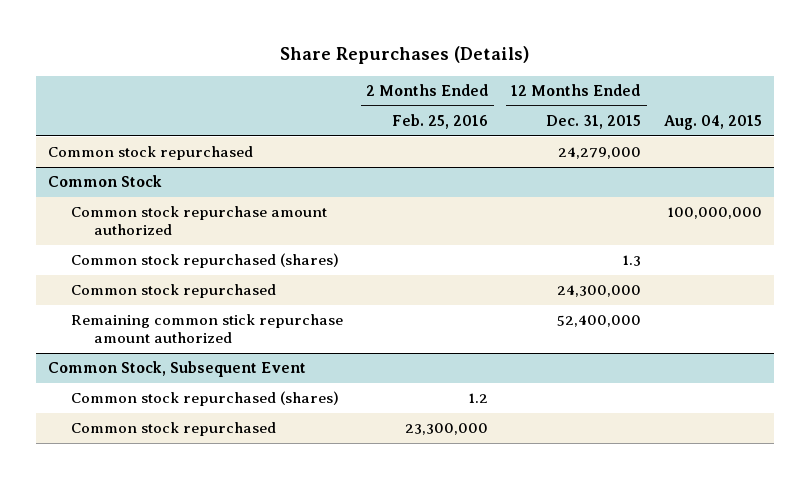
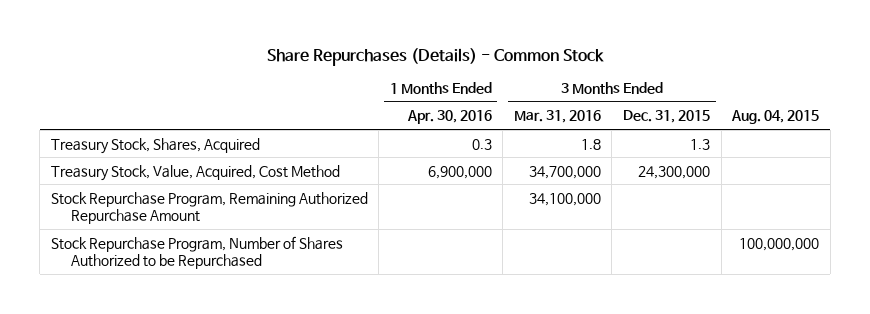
- Share Repurchases (Details)
+ Share Repurchases (Details) - Common Stock
- | 2 Months Ended Feb. 25, 2016 | 12 Months Ended Dec. 31, 2015 | Aug. 04, 2015
+ | 1 Months Ended Apr. 30, 2016 | 3 Months Ended Mar. 31, 2016 | 3 Months Ended Dec. 31, 2015 | Aug. 04, 2015
- Common stock repurchased | | 24,279,000 |
- Common Stock
- Common stock repurchase amount authorized | | | 100,000,000
- Common stock repurchased (shares) | | 1.3 |
- Common stock repurchased | | 24,300,000 |
- Remaining common stick repurchase amount authorized | | 52,400,000 |
- Common Stock, Subsequent Event
- Common stock repurchased (shares) | 1.2 | |
- Common stock repurchased | 23,300,000 | |
+ Treasury Stock, Shares, Acquired | 0.3 | 1.8 | 1.3 |
+ Treasury Stock, Value, Acquired, Cost Method | 6,900,000 | 34,700,000 | 24,300,000 |
+ Stock Repurchase Program, Remaining Authorized Repurchase Amount | | 34,100,000 | |
+ Stock Repurchase Program, Number of Shares Authorized to be Repurchased | | | | 100,000,000

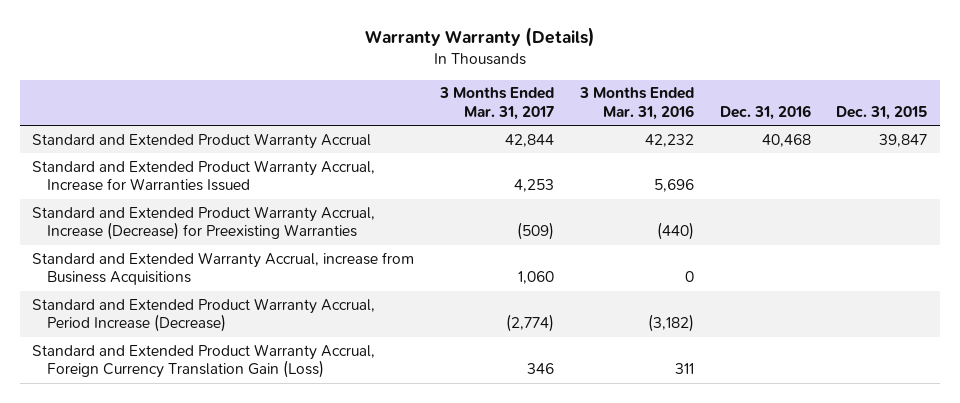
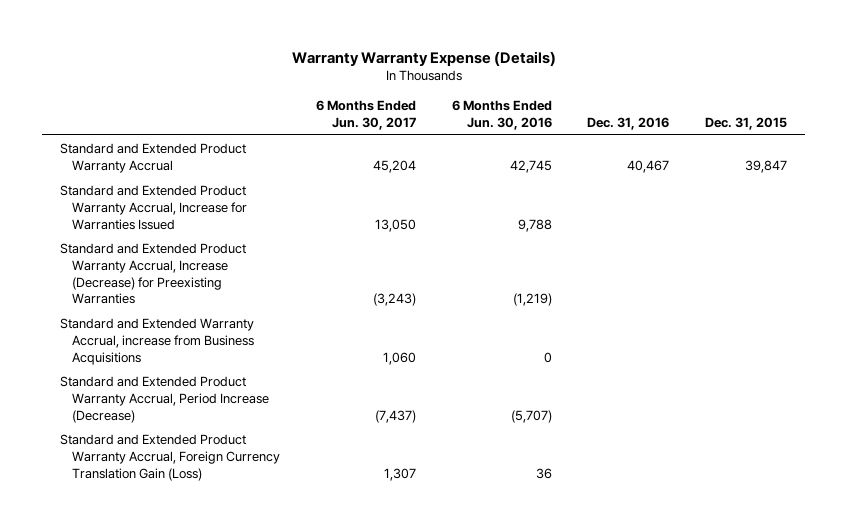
- Warranty Warranty (Details)
+ Warranty Warranty Expense (Details)
- | 3 Months Ended Mar. 31, 2017 | 3 Months Ended Mar. 31, 2016 | Dec. 31, 2016 | Dec. 31, 2015
+ | 6 Months Ended Jun. 30, 2017 | 6 Months Ended Jun. 30, 2016 | Dec. 31, 2016 | Dec. 31, 2015
- Standard and Extended Product Warranty Accrual | 42,844 | 42,232 | 40,468 | 39,847
+ Standard and Extended Product Warranty Accrual | 45,204 | 42,745 | 40,467 | 39,847

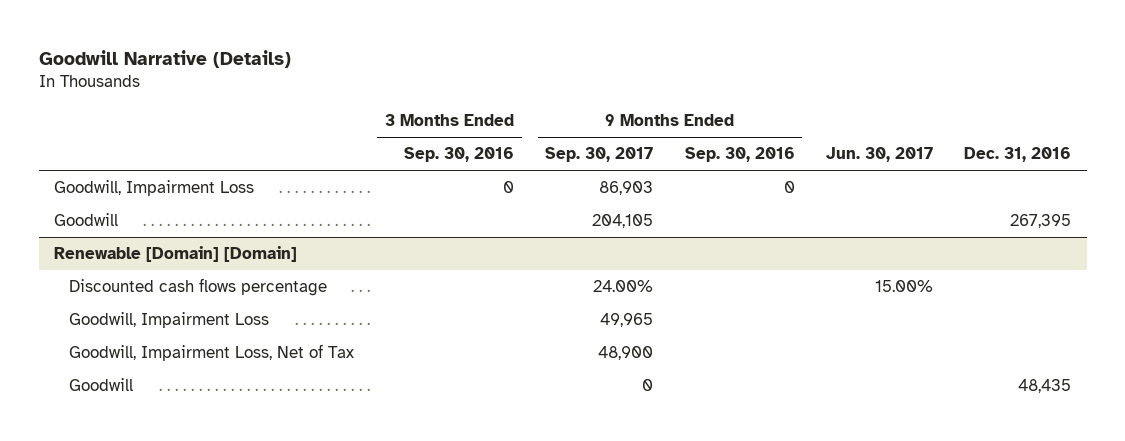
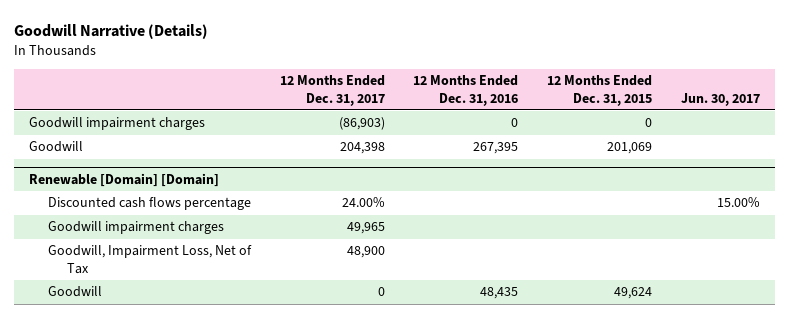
- | 3 Months Ended Sep. 30, 2016 | 9 Months Ended Sep. 30, 2017 | 9 Months Ended Sep. 30, 2016 | Jun. 30, 2017 | Dec. 31, 2016
+ | 12 Months Ended Dec. 31, 2017 | 12 Months Ended Dec. 31, 2016 | 12 Months Ended Dec. 31, 2015 | Jun. 30, 2017
- Goodwill, Impairment Loss | 0 | 86,903 | 0 | |
+ Goodwill impairment charges | (86,903) | 0 | 0 |
@ Renewable [Domain] [Domain]
- Goodwill, Impairment Loss | | 49,965 | | |
+ Goodwill impairment charges | 49,965 | | |

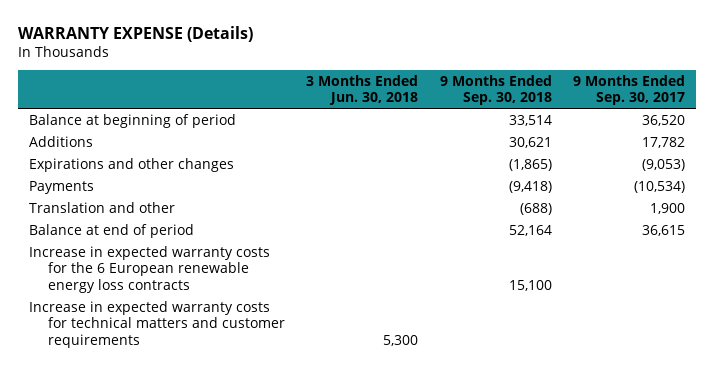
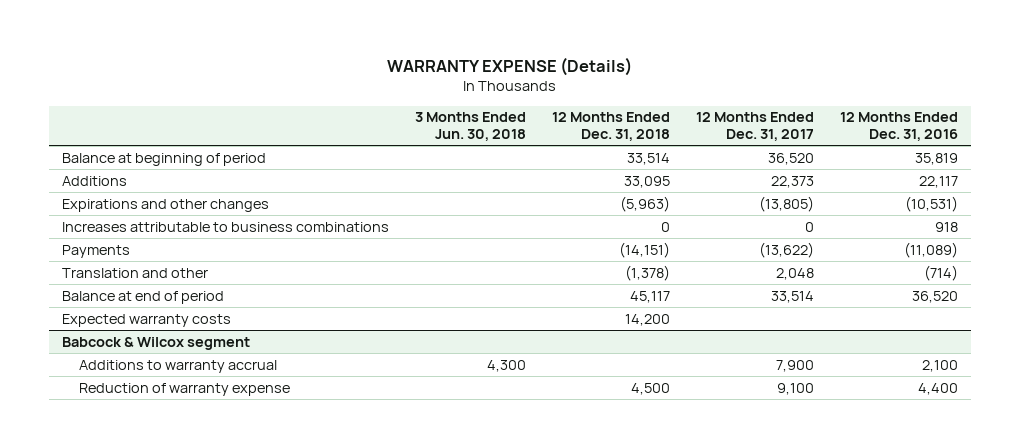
- | 3 Months Ended Jun. 30, 2018 | 9 Months Ended Sep. 30, 2018 | 9 Months Ended Sep. 30, 2017
+ | 3 Months Ended Jun. 30, 2018 | 12 Months Ended Dec. 31, 2018 | 12 Months Ended Dec. 31, 2017 | 12 Months Ended Dec. 31, 2016
+ Increases attributable to business combinations | | 0 | 0 | 918
- Increase in expected warranty costs for the 6 European renewable energy loss contracts | | 15,100 |
- Increase in expected warranty costs for technical matters and customer requirements | 5,300 | |
+ Expected warranty costs | | 14,200 | |
+ Babcock & Wilcox segment
+ Additions to warranty accrual | 4,300 | | 7,900 | 2,100
+ Reduction of warranty expense | | 4,500 | 9,100 | 4,400

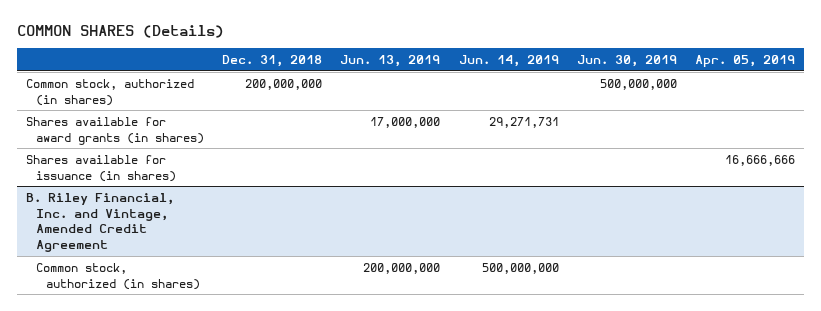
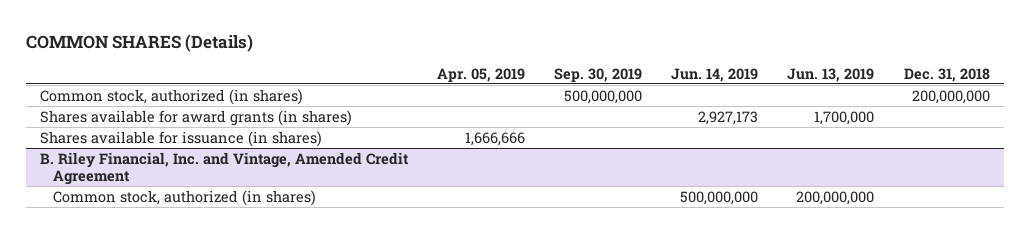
- | Dec. 31, 2018 | Jun. 13, 2019 | Jun. 14, 2019 | Jun. 30, 2019 | Apr. 05, 2019
+ | Apr. 05, 2019 | Sep. 30, 2019 | Jun. 14, 2019 | Jun. 13, 2019 | Dec. 31, 2018
- Shares available for award grants (in shares) | | 17,000,000 | 29,271,731 | |
- Shares available for issuance (in shares) | | | | | 16,666,666
+ Shares available for award grants (in shares) | | | 2,927,173 | 1,700,000 |
+ Shares available for issuance (in shares) | 1,666,666 | | | |

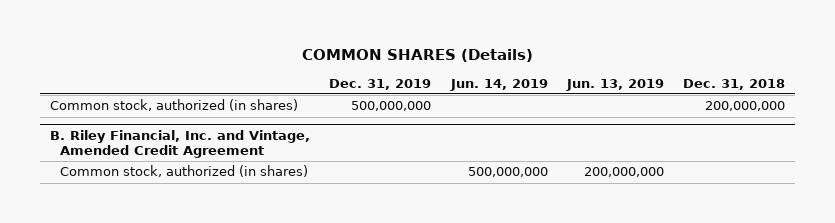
- | Apr. 05, 2019 | Sep. 30, 2019 | Jun. 14, 2019 | Jun. 13, 2019 | Dec. 31, 2018
+ | Dec. 31, 2019 | Jun. 14, 2019 | Jun. 13, 2019 | Dec. 31, 2018
- Shares available for award grants (in shares) | | | 2,927,173 | 1,700,000 |
- Shares available for issuance (in shares) | 1,666,666 | | | |

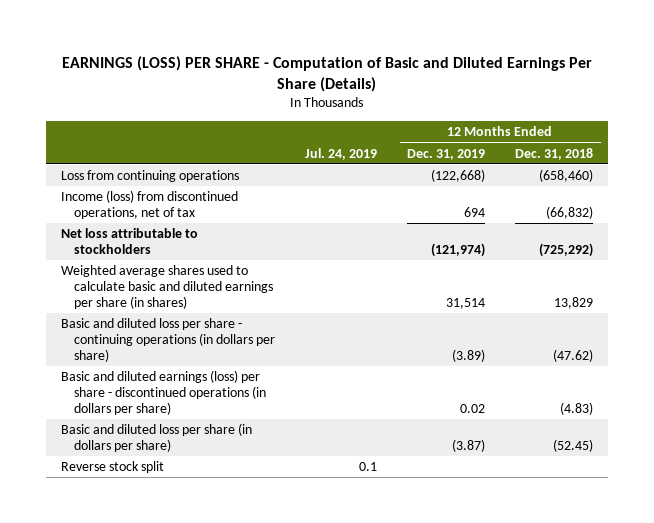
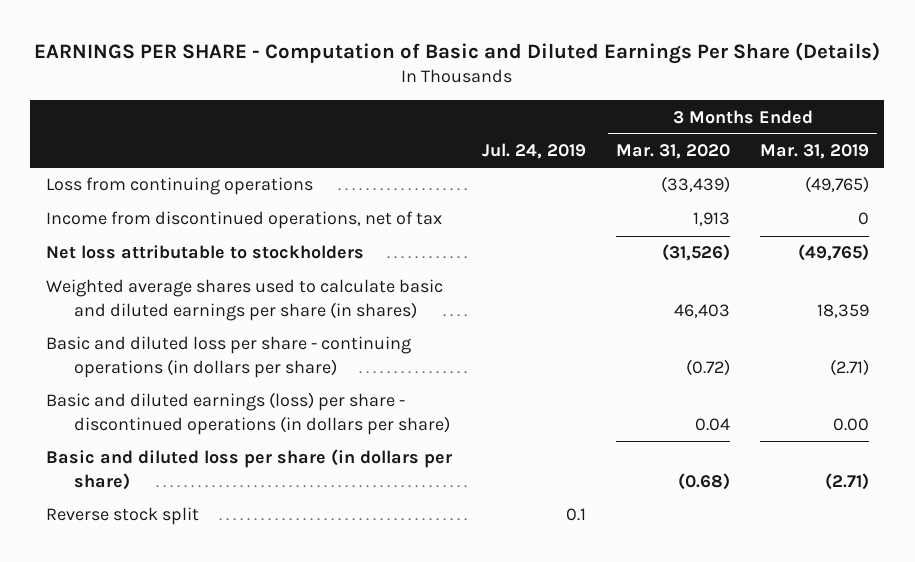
- EARNINGS (LOSS) PER SHARE - Computation of Basic and Diluted Earnings Per Share (Details)
+ EARNINGS PER SHARE - Computation of Basic and Diluted Earnings Per Share (Details)
- | Jul. 24, 2019 | 12 Months Ended Dec. 31, 2019 | 12 Months Ended Dec. 31, 2018
+ | Jul. 24, 2019 | 3 Months Ended Mar. 31, 2020 | 3 Months Ended Mar. 31, 2019
- Income (loss) from discontinued operations, net of tax | | 694 | (66,832)
+ Income from discontinued operations, net of tax | | 1,913 | 0

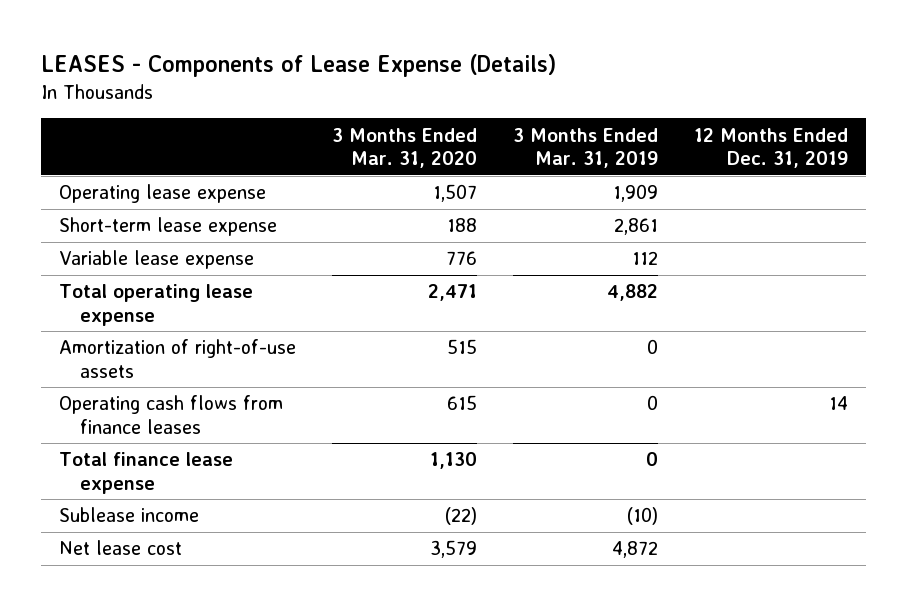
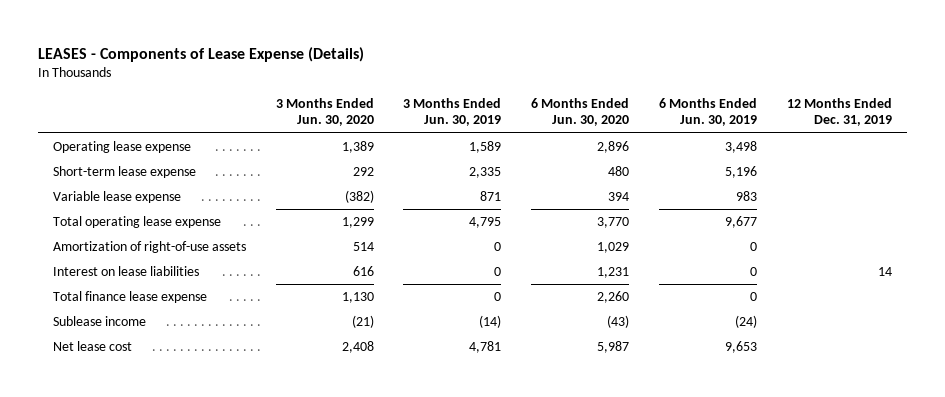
- | 3 Months Ended Mar. 31, 2020 | 3 Months Ended Mar. 31, 2019 | 12 Months Ended Dec. 31, 2019
+ | 3 Months Ended Jun. 30, 2020 | 3 Months Ended Jun. 30, 2019 | 6 Months Ended Jun. 30, 2020 | 6 Months Ended Jun. 30, 2019 | 12 Months Ended Dec. 31, 2019
- Operating cash flows from finance leases | 615 | 0 | 14
+ Interest on lease liabilities | 616 | 0 | 1,231 | 0 | 14

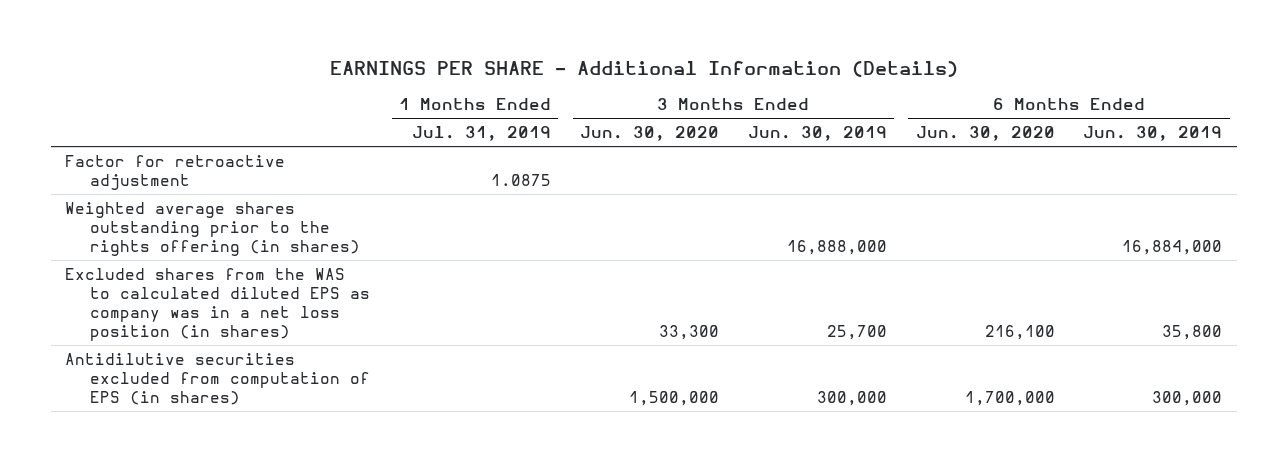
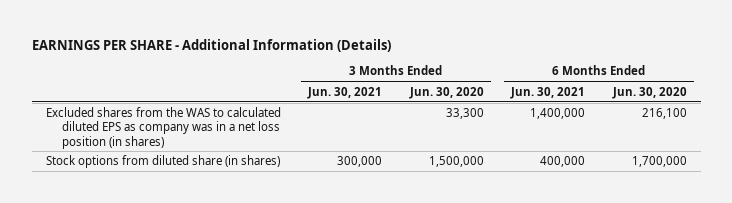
- | 1 Months Ended Jul. 31, 2019 | 3 Months Ended Jun. 30, 2020 | 3 Months Ended Jun. 30, 2019 | 6 Months Ended Jun. 30, 2020 | 6 Months Ended Jun. 30, 2019
+ | 3 Months Ended Jun. 30, 2021 | 3 Months Ended Jun. 30, 2020 | 6 Months Ended Jun. 30, 2021 | 6 Months Ended Jun. 30, 2020
- Factor for retroactive adjustment | 1.0875 | | | |
- Weighted average shares outstanding prior to the rights offering (in shares) | | | 16,888,000 | | 16,884,000
- Antidilutive securities excluded from computation of EPS (in shares) | | 1,500,000 | 300,000 | 1,700,000 | 300,000
+ Stock options from diluted share (in shares) | 300,000 | 1,500,000 | 400,000 | 1,700,000

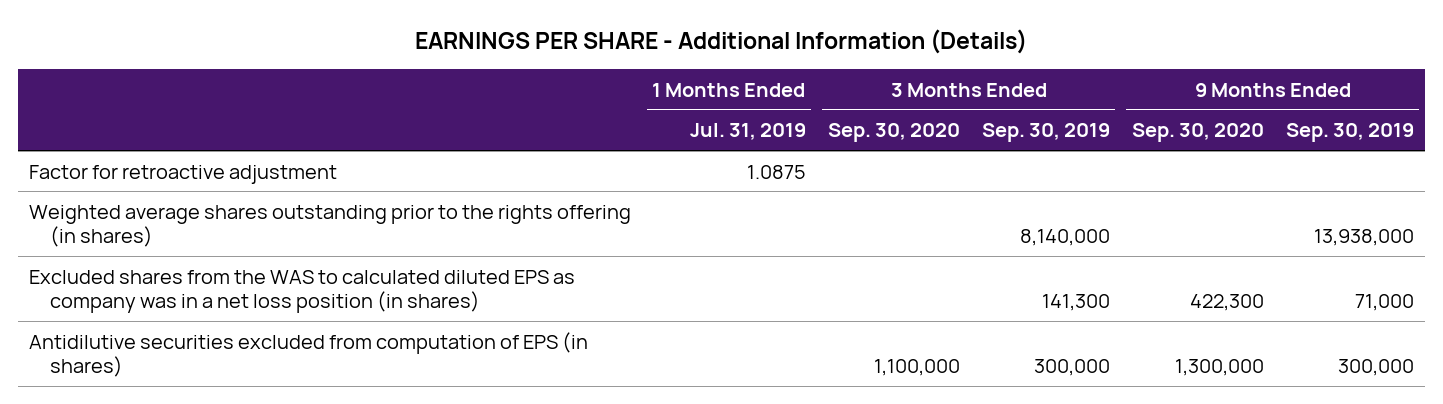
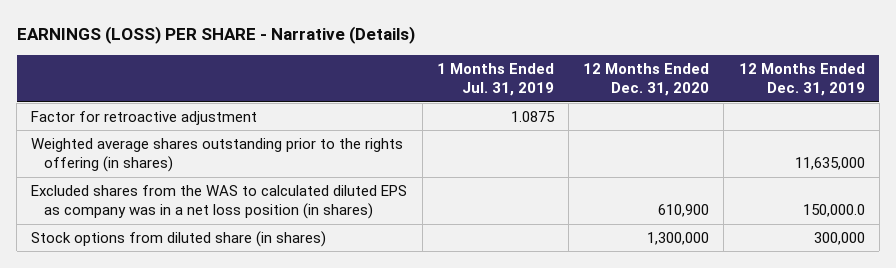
- EARNINGS PER SHARE - Additional Information (Details)
+ EARNINGS (LOSS) PER SHARE - Narrative (Details)
- | 1 Months Ended Jul. 31, 2019 | 3 Months Ended Sep. 30, 2020 | 3 Months Ended Sep. 30, 2019 | 9 Months Ended Sep. 30, 2020 | 9 Months Ended Sep. 30, 2019
+ | 1 Months Ended Jul. 31, 2019 | 12 Months Ended Dec. 31, 2020 | 12 Months Ended Dec. 31, 2019
- Antidilutive securities excluded from computation of EPS (in shares) | | 1,100,000 | 300,000 | 1,300,000 | 300,000
+ Stock options from diluted share (in shares) | | 1,300,000 | 300,000

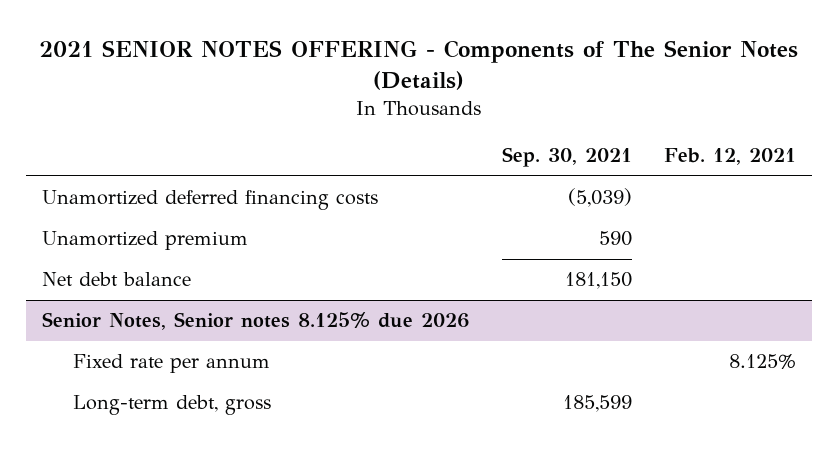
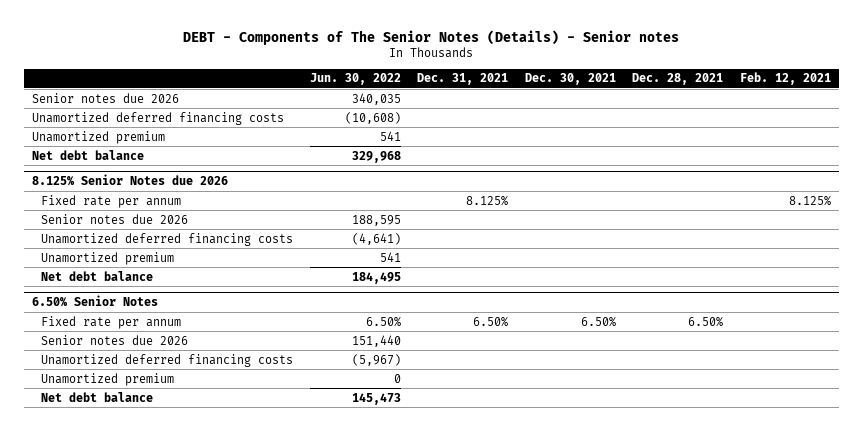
- 2021 SENIOR NOTES OFFERING - Components of The Senior Notes (Details)
+ DEBT - Components of The Senior Notes (Details) - Senior notes
- | Sep. 30, 2021 | Feb. 12, 2021
+ | Jun. 30, 2022 | Dec. 31, 2021 | Dec. 30, 2021 | Dec. 28, 2021 | Feb. 12, 2021
+ Senior notes due 2026 | 340,035 | | | |
- Senior Notes, Senior notes 8.125% due 2026
+ 8.125% Senior Notes due 2026
- Long-term debt, gross | 185,599 |
+ Senior notes due 2026 | 188,595 | | | |
+ Unamortized deferred financing costs | (4,641) | | | |
+ Unamortized premium | 541 | | | |
+ Net debt balance | 184,495 | | | |
+ 6.50% Senior Notes
+ Fixed rate per annum | 6.50% | 6.50% | 6.50% | 6.50% |
+ Senior notes due 2026 | 151,440 | | | |
+ Unamortized deferred financing costs | (5,967) | | | |
+ Unamortized premium | 0 | | | |
+ Net debt balance | 145,473 | | | |

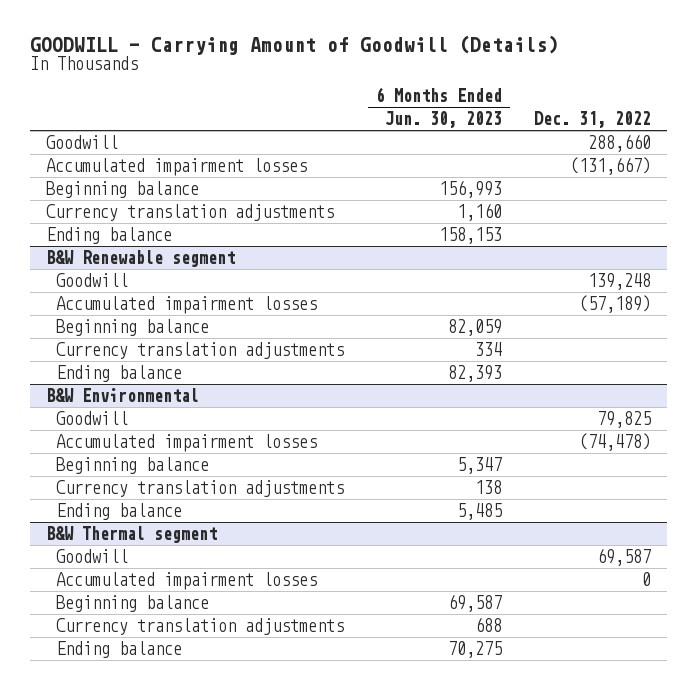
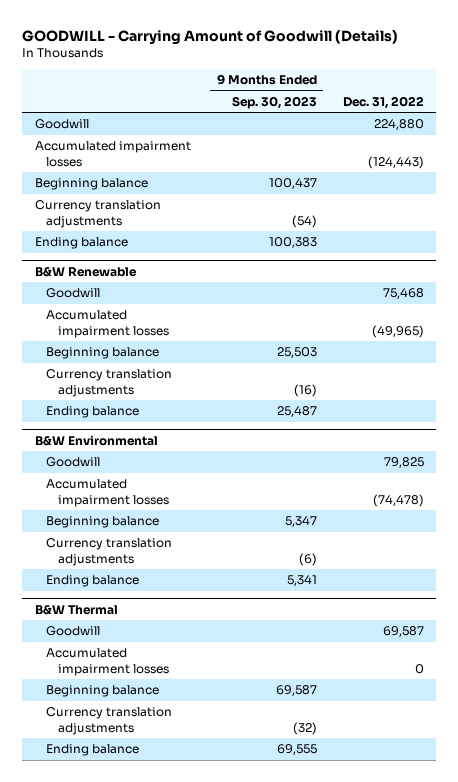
- | 6 Months Ended Jun. 30, 2023 | Dec. 31, 2022
+ | 9 Months Ended Sep. 30, 2023 | Dec. 31, 2022
- Goodwill | | 288,660
- Accumulated impairment losses | | (131,667)
+ Goodwill | | 224,880
+ Accumulated impairment losses | | (124,443)
- B&W Renewable segment
- Goodwill | | 139,248
- Accumulated impairment losses | | (57,189)
+ B&W Renewable
+ Goodwill | | 75,468
+ Accumulated impairment losses | | (49,965)
- B&W Thermal segment
+ B&W Thermal

